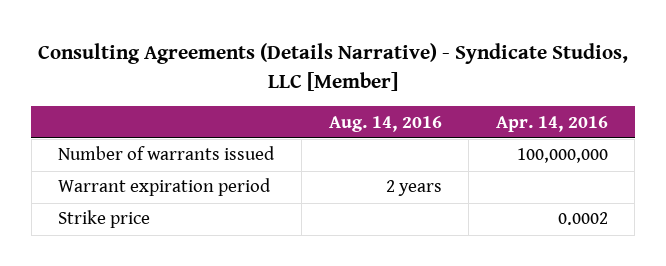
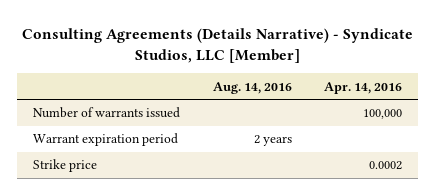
- Number of warrants issued | | 100,000,000
+ Number of warrants issued | | 100,000

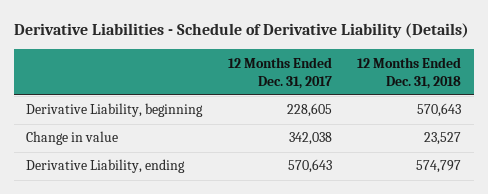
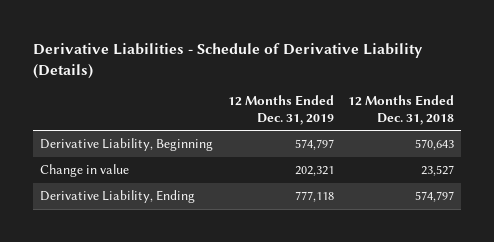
- | 12 Months Ended Dec. 31, 2017 | 12 Months Ended Dec. 31, 2018
+ | 12 Months Ended Dec. 31, 2019 | 12 Months Ended Dec. 31, 2018
- Derivative Liability, beginning | 228,605 | 570,643
+ Derivative Liability, Beginning | 574,797 | 570,643
- Derivative Liability, ending | 570,643 | 574,797
+ Derivative Liability, Ending | 777,118 | 574,797

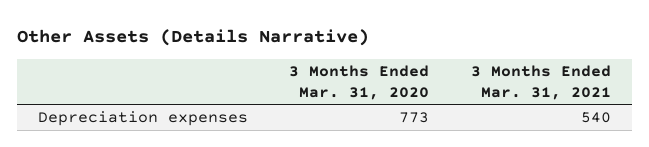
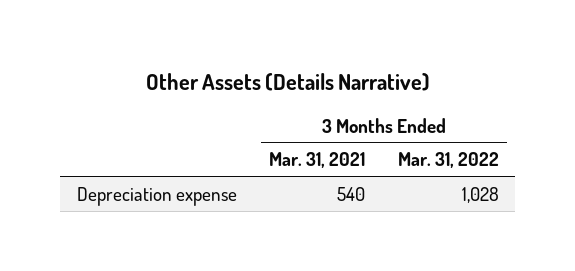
- | 3 Months Ended Mar. 31, 2020 | 3 Months Ended Mar. 31, 2021
+ | 3 Months Ended Mar. 31, 2021 | 3 Months Ended Mar. 31, 2022
- Depreciation expenses | 773 | 540
+ Depreciation expense | 540 | 1,028

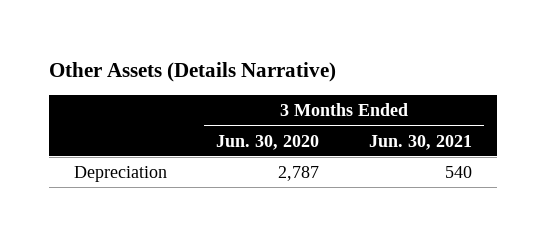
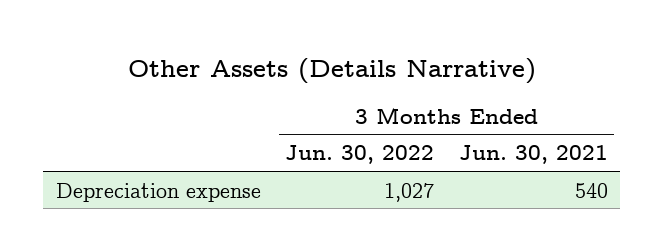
- | 3 Months Ended Jun. 30, 2020 | 3 Months Ended Jun. 30, 2021
+ | 3 Months Ended Jun. 30, 2022 | 3 Months Ended Jun. 30, 2021
- Depreciation | 2,787 | 540
+ Depreciation expense | 1,027 | 540

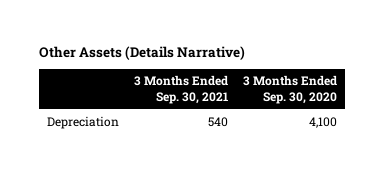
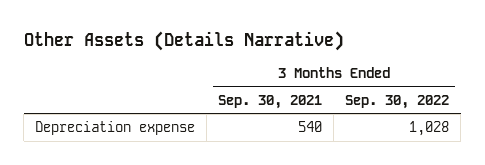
- | 3 Months Ended Sep. 30, 2021 | 3 Months Ended Sep. 30, 2020
+ | 3 Months Ended Sep. 30, 2021 | 3 Months Ended Sep. 30, 2022
- Depreciation | 540 | 4,100
+ Depreciation expense | 540 | 1,028

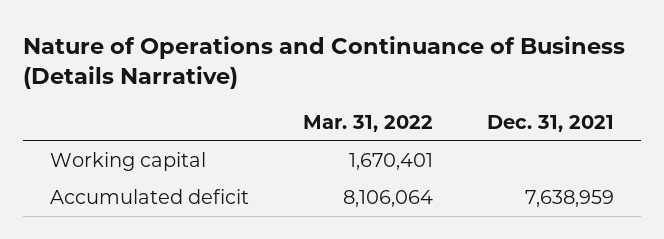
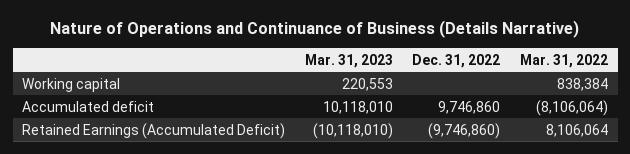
- | Mar. 31, 2022 | Dec. 31, 2021
+ | Mar. 31, 2023 | Dec. 31, 2022 | Mar. 31, 2022
- Working capital | 1,670,401 |
- Accumulated deficit | 8,106,064 | 7,638,959
+ Working capital | 220,553 | | 838,384
+ Accumulated deficit | 10,118,010 | 9,746,860 | (8,106,064)
+ Retained Earnings (Accumulated Deficit) | (10,118,010) | (9,746,860) | 8,106,064

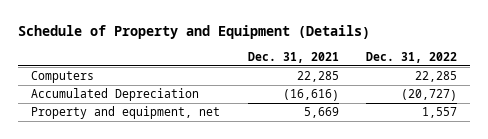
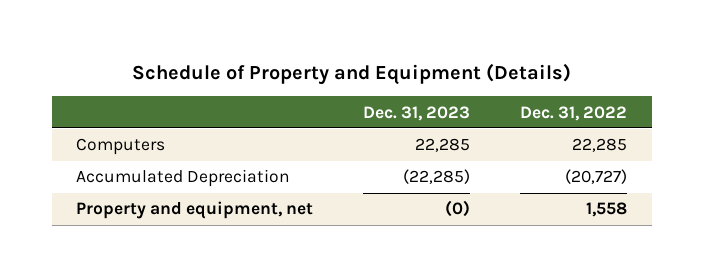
- | Dec. 31, 2021 | Dec. 31, 2022
+ | Dec. 31, 2023 | Dec. 31, 2022
- Property and equipment, net | 5,669 | 1,557
+ Property and equipment, net | (0) | 1,558

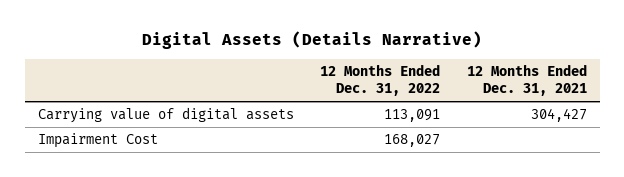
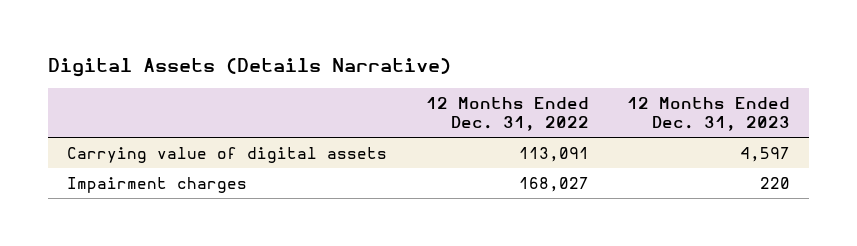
- | 12 Months Ended Dec. 31, 2022 | 12 Months Ended Dec. 31, 2021
+ | 12 Months Ended Dec. 31, 2022 | 12 Months Ended Dec. 31, 2023
- Impairment Cost | 168,027 |
+ Impairment charges | 168,027 | 220

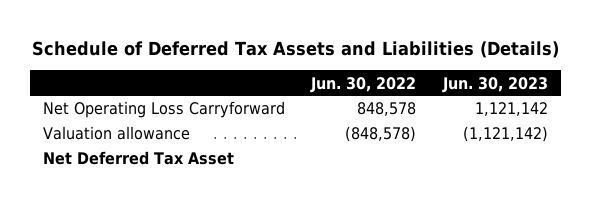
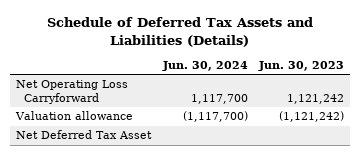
- | Jun. 30, 2022 | Jun. 30, 2023
+ | Jun. 30, 2024 | Jun. 30, 2023
- Net Operating Loss Carryforward | 848,578 | 1,121,142
- Valuation allowance | (848,578) | (1,121,142)
+ Net Operating Loss Carryforward | 1,117,700 | 1,121,242
+ Valuation allowance | (1,117,700) | (1,121,242)

